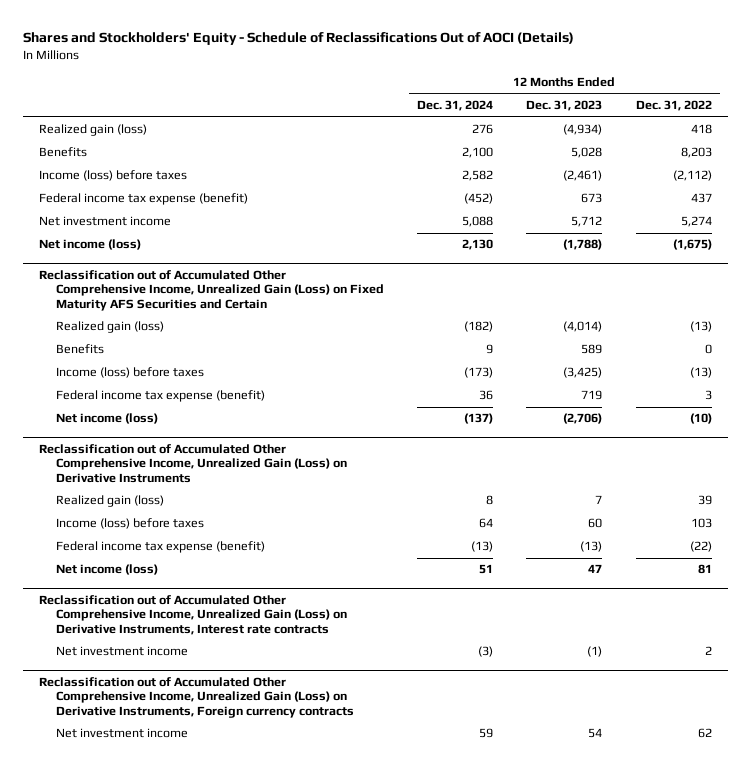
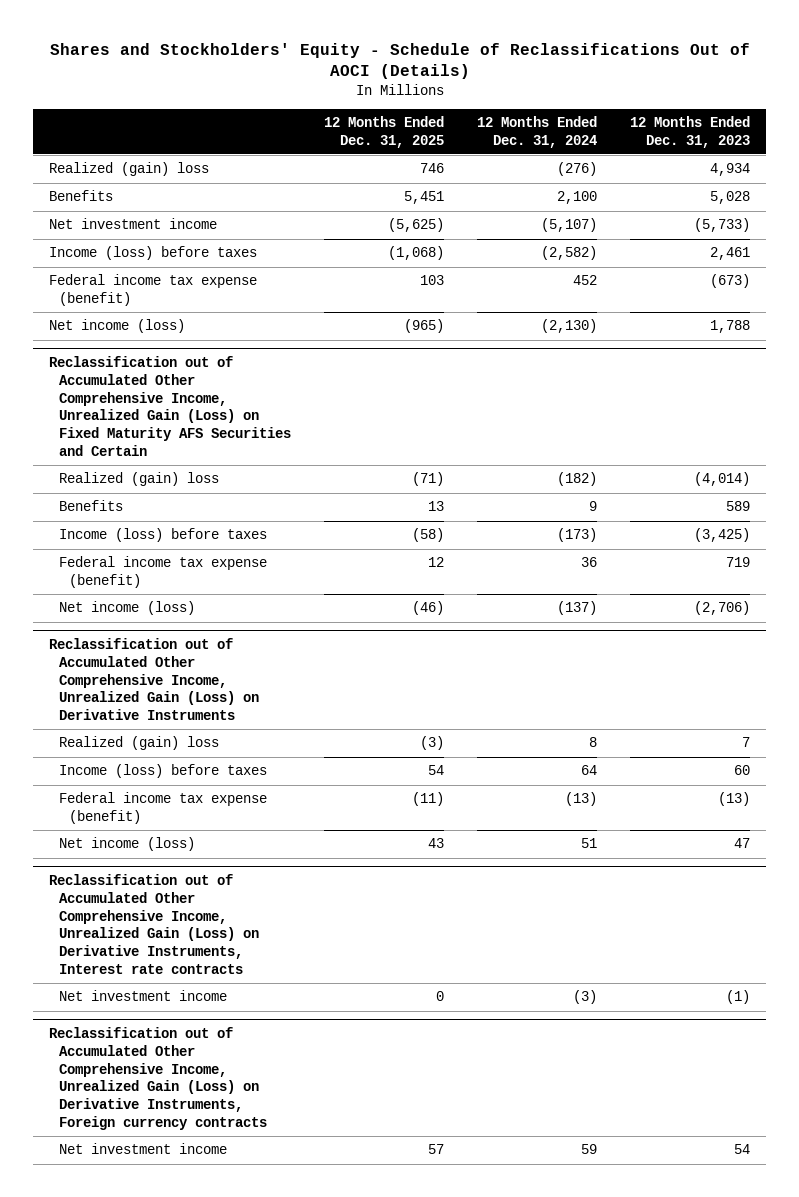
- | 12 Months Ended Dec. 31, 2024 | 12 Months Ended Dec. 31, 2023 | 12 Months Ended Dec. 31, 2022
+ | 12 Months Ended Dec. 31, 2025 | 12 Months Ended Dec. 31, 2024 | 12 Months Ended Dec. 31, 2023
- Realized gain (loss) | 276 | (4,934) | 418
+ Realized (gain) loss | 746 | (276) | 4,934
- Income (loss) before taxes | 2,582 | (2,461) | (2,112)
- Federal income tax expense (benefit) | (452) | 673 | 437
- Net investment income | 5,088 | 5,712 | 5,274
- Net income (loss) | 2,130 | (1,788) | (1,675)
+ Net investment income | (5,625) | (5,107) | (5,733)
+ Income (loss) before taxes | (1,068) | (2,582) | 2,461
+ Federal income tax expense (benefit) | 103 | 452 | (673)
+ Net income (loss) | (965) | (2,130) | 1,788
@ Reclassification out of Accumulated Other Comprehensive Income, Unrealized Gain (Loss) on Fixed Maturity AFS Securities and Certain
- Realized gain (loss) | (182) | (4,014) | (13)
+ Realized (gain) loss | (71) | (182) | (4,014)
@ Reclassification out of Accumulated Other Comprehensive Income, Unrealized Gain (Loss) on Derivative Instruments
- Realized gain (loss) | 8 | 7 | 39
+ Realized (gain) loss | (3) | 8 | 7

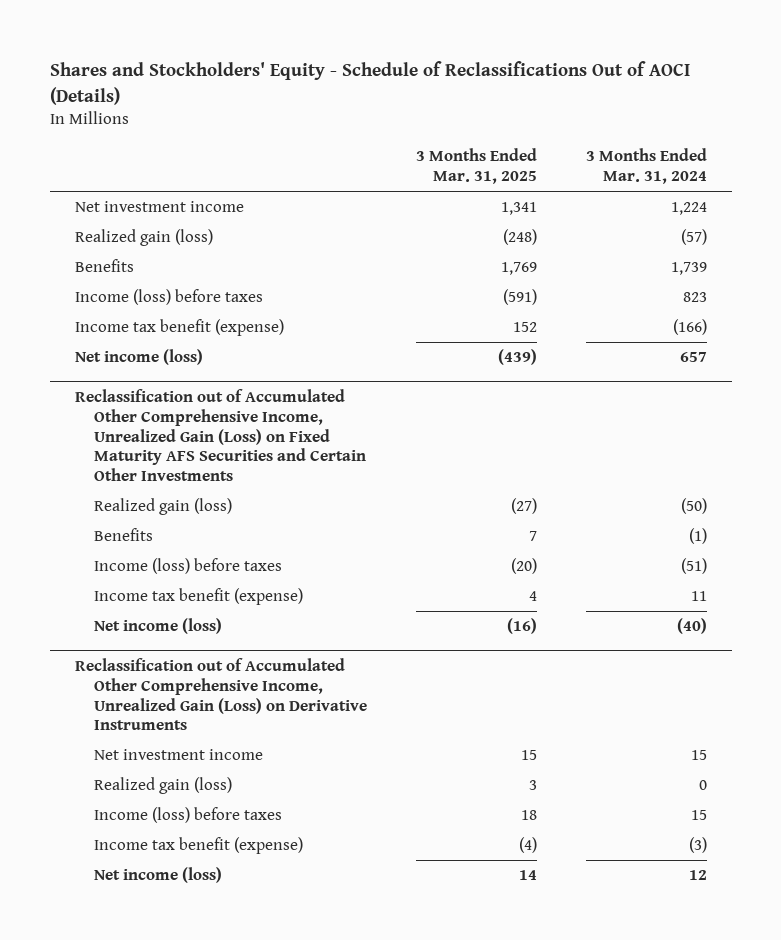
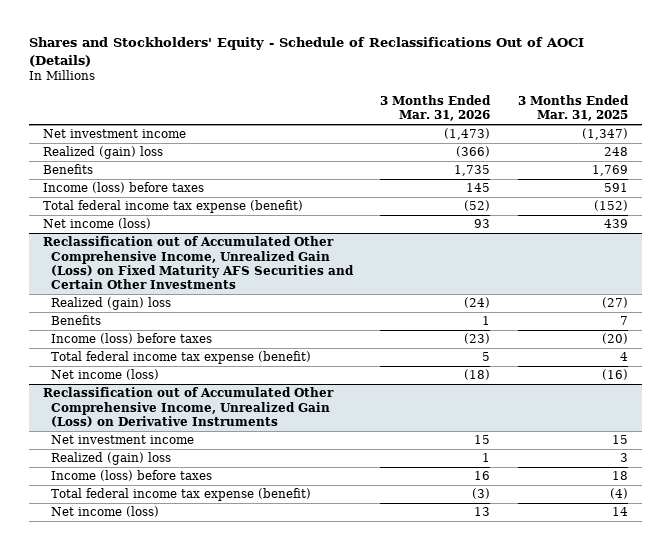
- | 3 Months Ended Mar. 31, 2025 | 3 Months Ended Mar. 31, 2024
+ | 3 Months Ended Mar. 31, 2026 | 3 Months Ended Mar. 31, 2025
- Net investment income | 1,341 | 1,224
- Realized gain (loss) | (248) | (57)
+ Net investment income | (1,473) | (1,347)
+ Realized (gain) loss | (366) | 248
- Income (loss) before taxes | (591) | 823
- Income tax benefit (expense) | 152 | (166)
- Net income (loss) | (439) | 657
+ Income (loss) before taxes | 145 | 591
+ Total federal income tax expense (benefit) | (52) | (152)
+ Net income (loss) | 93 | 439
@ Reclassification out of Accumulated Other Comprehensive Income, Unrealized Gain (Loss) on Fixed Maturity AFS Securities and Certain Other Investments
- Realized gain (loss) | (27) | (50)
+ Realized (gain) loss | (24) | (27)
- Income tax benefit (expense) | 4 | 11
+ Total federal income tax expense (benefit) | 5 | 4
@ Reclassification out of Accumulated Other Comprehensive Income, Unrealized Gain (Loss) on Derivative Instruments
- Realized gain (loss) | 3 | 0
+ Realized (gain) loss | 1 | 3
- Income tax benefit (expense) | (4) | (3)
+ Total federal income tax expense (benefit) | (3) | (4)

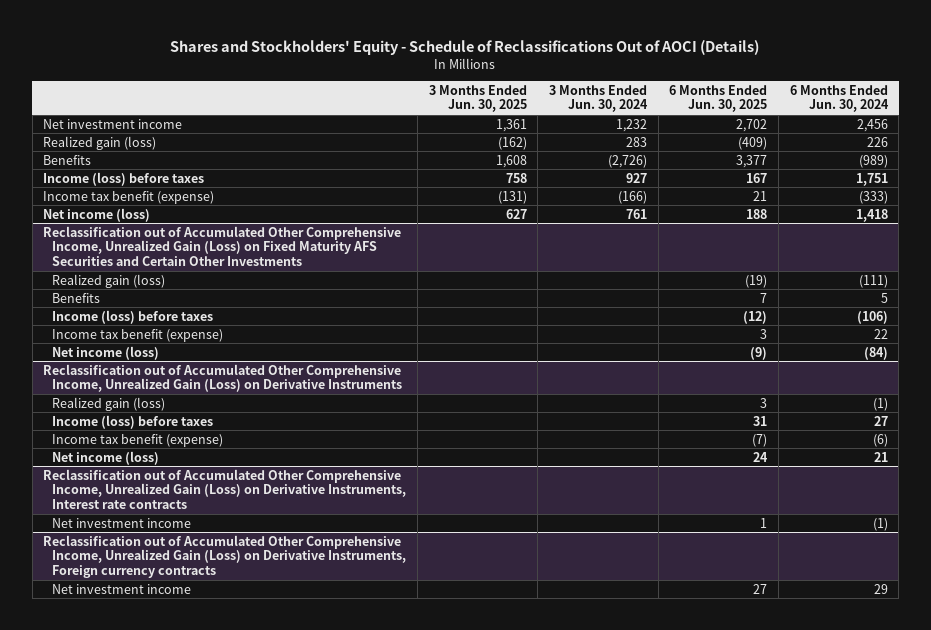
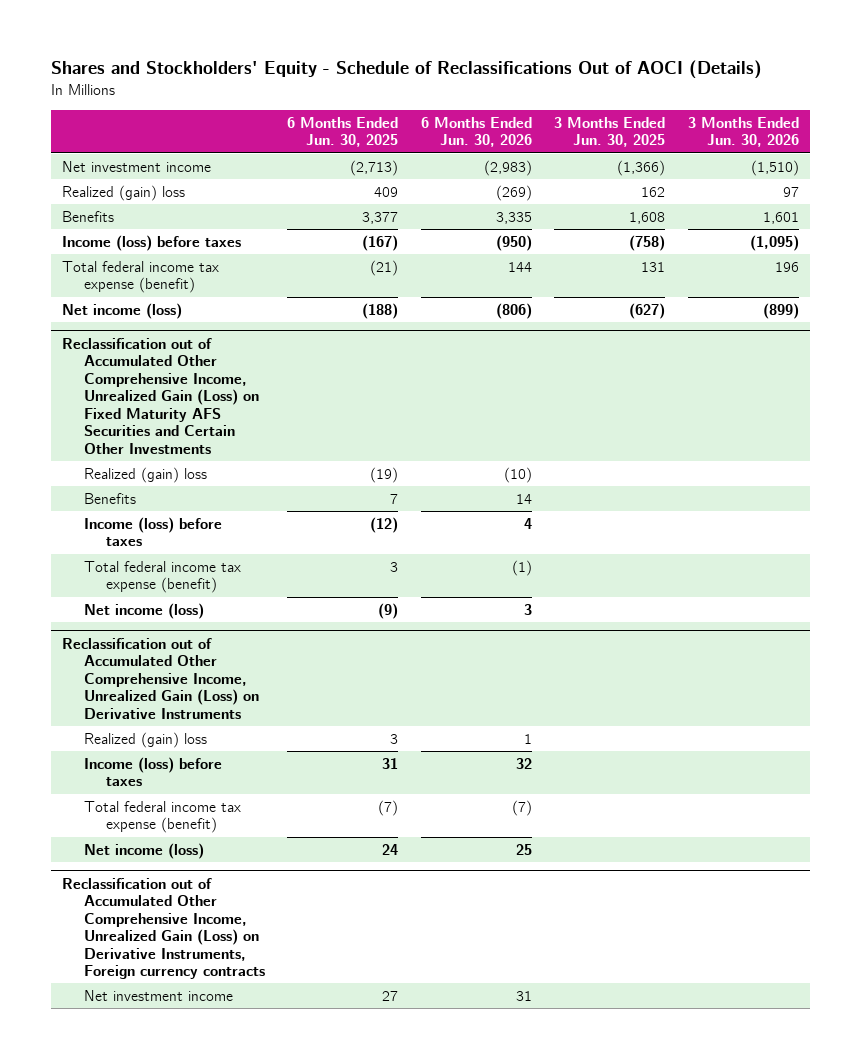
- | 3 Months Ended Jun. 30, 2025 | 3 Months Ended Jun. 30, 2024 | 6 Months Ended Jun. 30, 2025 | 6 Months Ended Jun. 30, 2024
+ | 6 Months Ended Jun. 30, 2025 | 6 Months Ended Jun. 30, 2026 | 3 Months Ended Jun. 30, 2025 | 3 Months Ended Jun. 30, 2026
- Net investment income | 1,361 | 1,232 | 2,702 | 2,456
- Realized gain (loss) | (162) | 283 | (409) | 226
+ Net investment income | (2,713) | (2,983) | (1,366) | (1,510)
+ Realized (gain) loss | 409 | (269) | 162 | 97
- Income (loss) before taxes | 758 | 927 | 167 | 1,751
- Income tax benefit (expense) | (131) | (166) | 21 | (333)
- Net income (loss) | 627 | 761 | 188 | 1,418
+ Income (loss) before taxes | (167) | (950) | (758) | (1,095)
+ Total federal income tax expense (benefit) | (21) | 144 | 131 | 196
+ Net income (loss) | (188) | (806) | (627) | (899)
@ Reclassification out of Accumulated Other Comprehensive Income, Unrealized Gain (Loss) on Fixed Maturity AFS Securities and Certain Other Investments
- Realized gain (loss) | | | (19) | (111)
+ Realized (gain) loss | (19) | (10) | |
- Income tax benefit (expense) | | | 3 | 22
+ Total federal income tax expense (benefit) | 3 | (1) | |
@ Reclassification out of Accumulated Other Comprehensive Income, Unrealized Gain (Loss) on Derivative Instruments
- Realized gain (loss) | | | 3 | (1)
+ Realized (gain) loss | 3 | 1 | |
- Income tax benefit (expense) | | | (7) | (6)
+ Total federal income tax expense (benefit) | (7) | (7) | |
- Reclassification out of Accumulated Other Comprehensive Income, Unrealized Gain (Loss) on Derivative Instruments, Interest rate contracts
- Net investment income | | | 1 | (1)

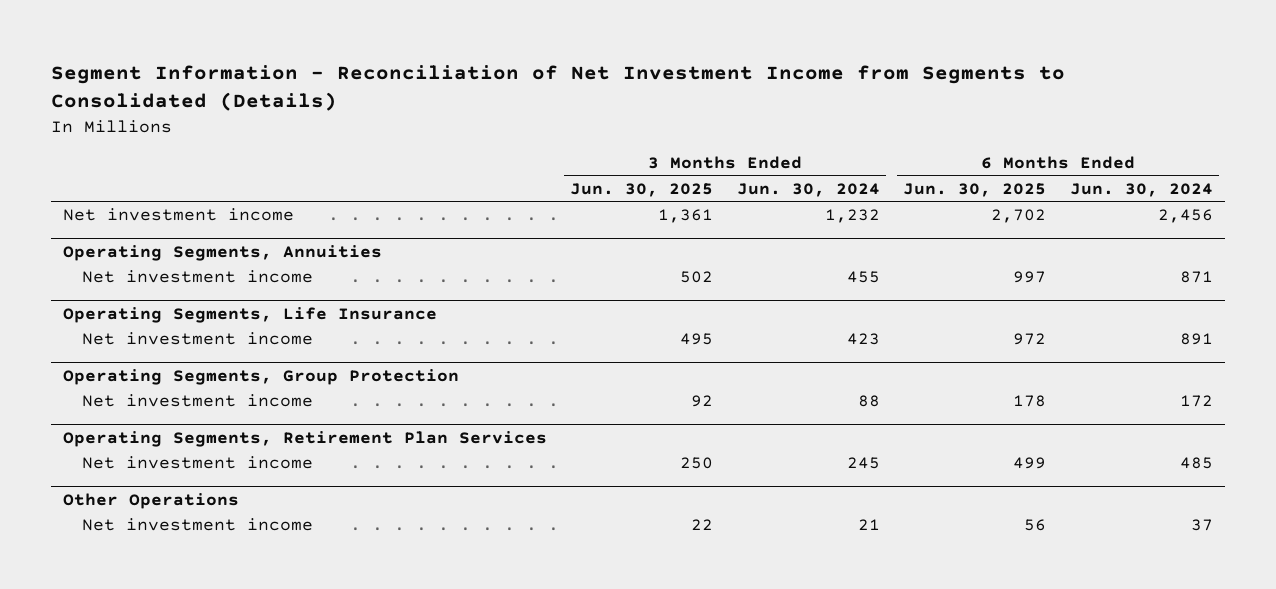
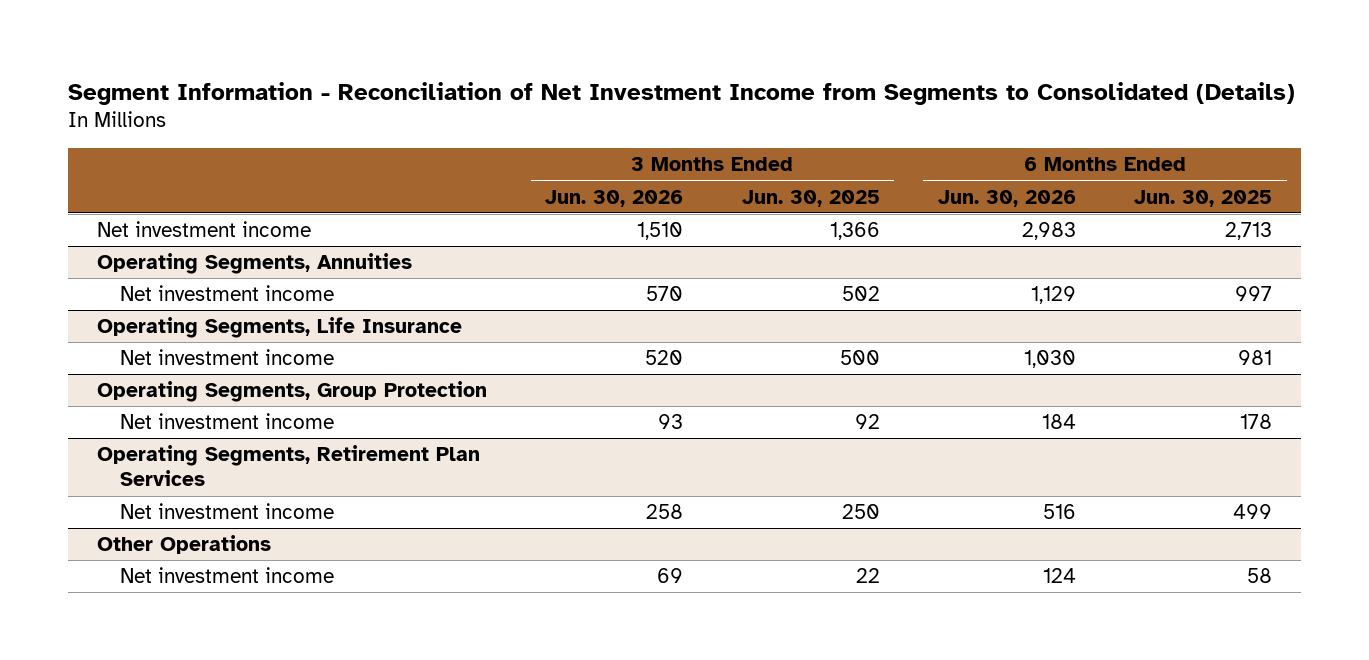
- | 3 Months Ended Jun. 30, 2025 | 3 Months Ended Jun. 30, 2024 | 6 Months Ended Jun. 30, 2025 | 6 Months Ended Jun. 30, 2024
+ | 3 Months Ended Jun. 30, 2026 | 3 Months Ended Jun. 30, 2025 | 6 Months Ended Jun. 30, 2026 | 6 Months Ended Jun. 30, 2025
- Net investment income | 1,361 | 1,232 | 2,702 | 2,456
+ Net investment income | 1,510 | 1,366 | 2,983 | 2,713
@ Operating Segments, Life Insurance
- Net investment income | 495 | 423 | 972 | 891
+ Net investment income | 520 | 500 | 1,030 | 981
@ Other Operations
- Net investment income | 22 | 21 | 56 | 37
+ Net investment income | 69 | 22 | 124 | 58

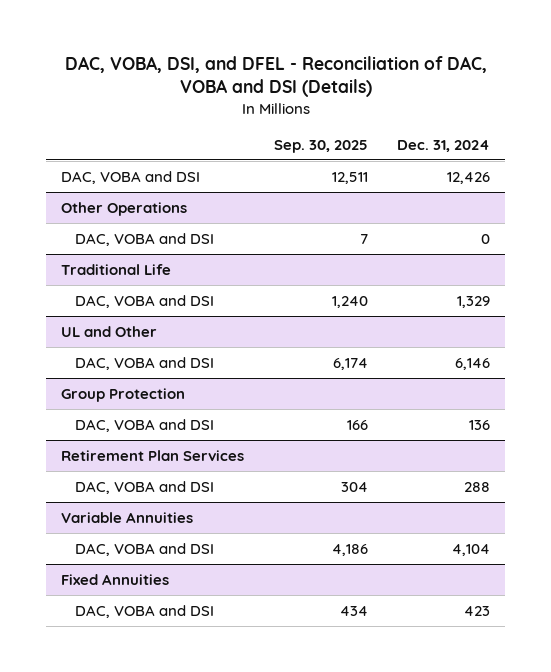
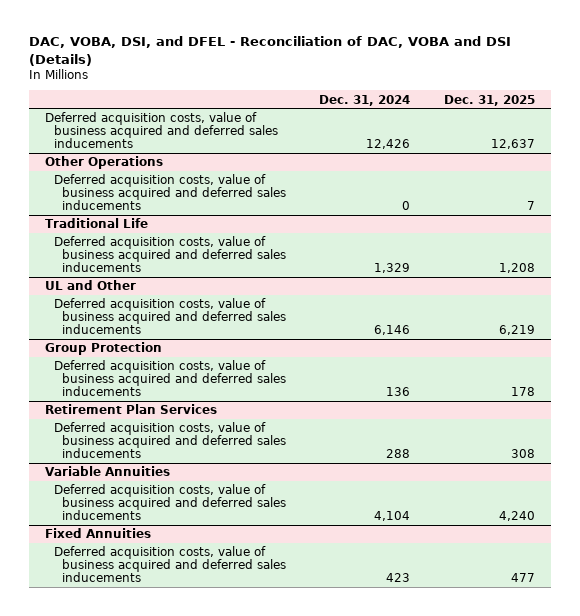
- | Sep. 30, 2025 | Dec. 31, 2024
+ | Dec. 31, 2024 | Dec. 31, 2025
- DAC, VOBA and DSI | 12,511 | 12,426
+ Deferred acquisition costs, value of business acquired and deferred sales inducements | 12,426 | 12,637
@ Other Operations
- DAC, VOBA and DSI | 7 | 0
+ Deferred acquisition costs, value of business acquired and deferred sales inducements | 0 | 7
@ Traditional Life
- DAC, VOBA and DSI | 1,240 | 1,329
+ Deferred acquisition costs, value of business acquired and deferred sales inducements | 1,329 | 1,208
@ UL and Other
- DAC, VOBA and DSI | 6,174 | 6,146
+ Deferred acquisition costs, value of business acquired and deferred sales inducements | 6,146 | 6,219
@ Group Protection
- DAC, VOBA and DSI | 166 | 136
+ Deferred acquisition costs, value of business acquired and deferred sales inducements | 136 | 178
@ Retirement Plan Services
- DAC, VOBA and DSI | 304 | 288
+ Deferred acquisition costs, value of business acquired and deferred sales inducements | 288 | 308
@ Variable Annuities
- DAC, VOBA and DSI | 4,186 | 4,104
+ Deferred acquisition costs, value of business acquired and deferred sales inducements | 4,104 | 4,240
@ Fixed Annuities
- DAC, VOBA and DSI | 434 | 423
+ Deferred acquisition costs, value of business acquired and deferred sales inducements | 423 | 477

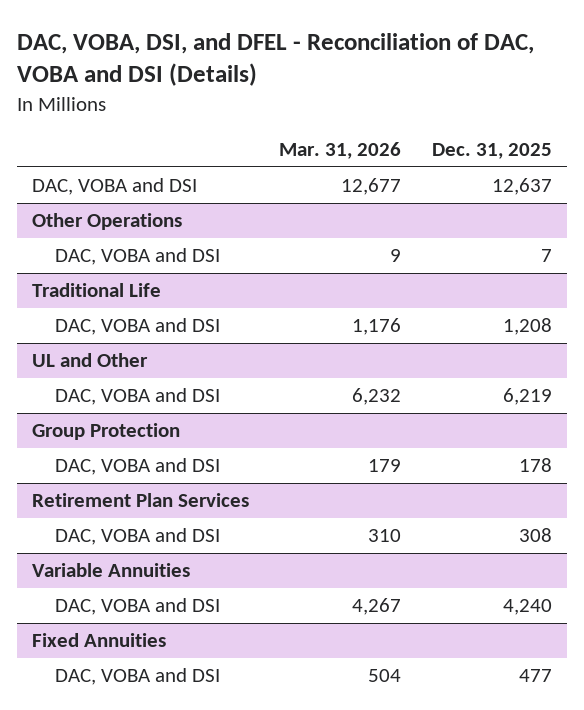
- | Dec. 31, 2024 | Dec. 31, 2025
+ | Mar. 31, 2026 | Dec. 31, 2025
- Deferred acquisition costs, value of business acquired and deferred sales inducements | 12,426 | 12,637
+ DAC, VOBA and DSI | 12,677 | 12,637
@ Other Operations
- Deferred acquisition costs, value of business acquired and deferred sales inducements | 0 | 7
+ DAC, VOBA and DSI | 9 | 7
@ Traditional Life
- Deferred acquisition costs, value of business acquired and deferred sales inducements | 1,329 | 1,208
+ DAC, VOBA and DSI | 1,176 | 1,208
@ UL and Other
- Deferred acquisition costs, value of business acquired and deferred sales inducements | 6,146 | 6,219
+ DAC, VOBA and DSI | 6,232 | 6,219
@ Group Protection
- Deferred acquisition costs, value of business acquired and deferred sales inducements | 136 | 178
+ DAC, VOBA and DSI | 179 | 178
@ Retirement Plan Services
- Deferred acquisition costs, value of business acquired and deferred sales inducements | 288 | 308
+ DAC, VOBA and DSI | 310 | 308
@ Variable Annuities
- Deferred acquisition costs, value of business acquired and deferred sales inducements | 4,104 | 4,240
+ DAC, VOBA and DSI | 4,267 | 4,240
@ Fixed Annuities
- Deferred acquisition costs, value of business acquired and deferred sales inducements | 423 | 477
+ DAC, VOBA and DSI | 504 | 477

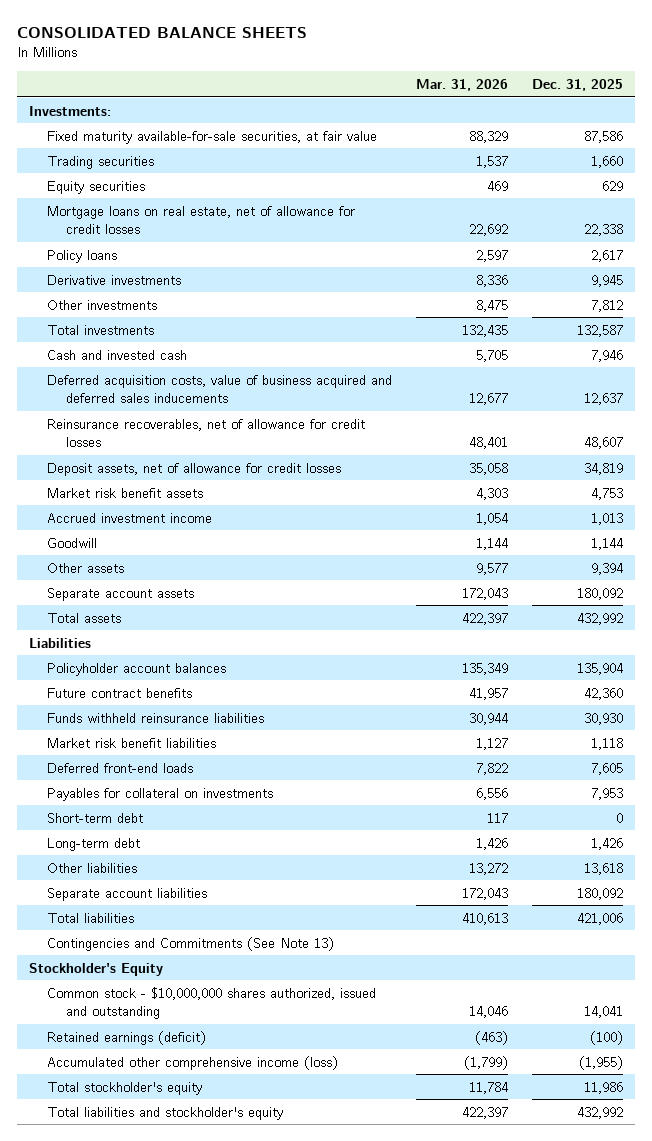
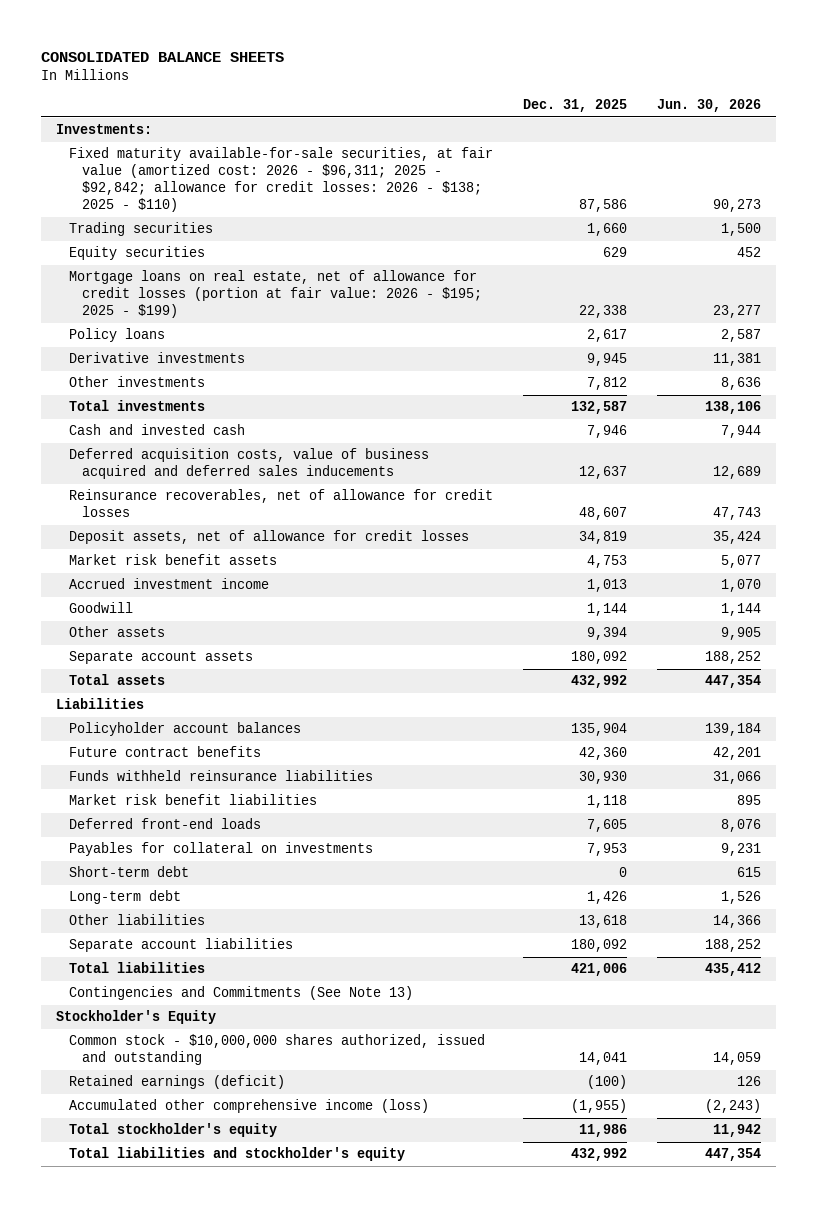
- | Mar. 31, 2026 | Dec. 31, 2025
+ | Dec. 31, 2025 | Jun. 30, 2026
- Fixed maturity available-for-sale securities, at fair value | 88,329 | 87,586
+ Fixed maturity available-for-sale securities, at fair value (amortized cost: 2026 - $96,311; 2025 - $92,842; allowance for credit losses: 2026 - $138; 2025 - $110) | 87,586 | 90,273
- Mortgage loans on real estate, net of allowance for credit losses | 22,692 | 22,338
+ Mortgage loans on real estate, net of allowance for credit losses (portion at fair value: 2026 - $195; 2025 - $199) | 22,338 | 23,277

